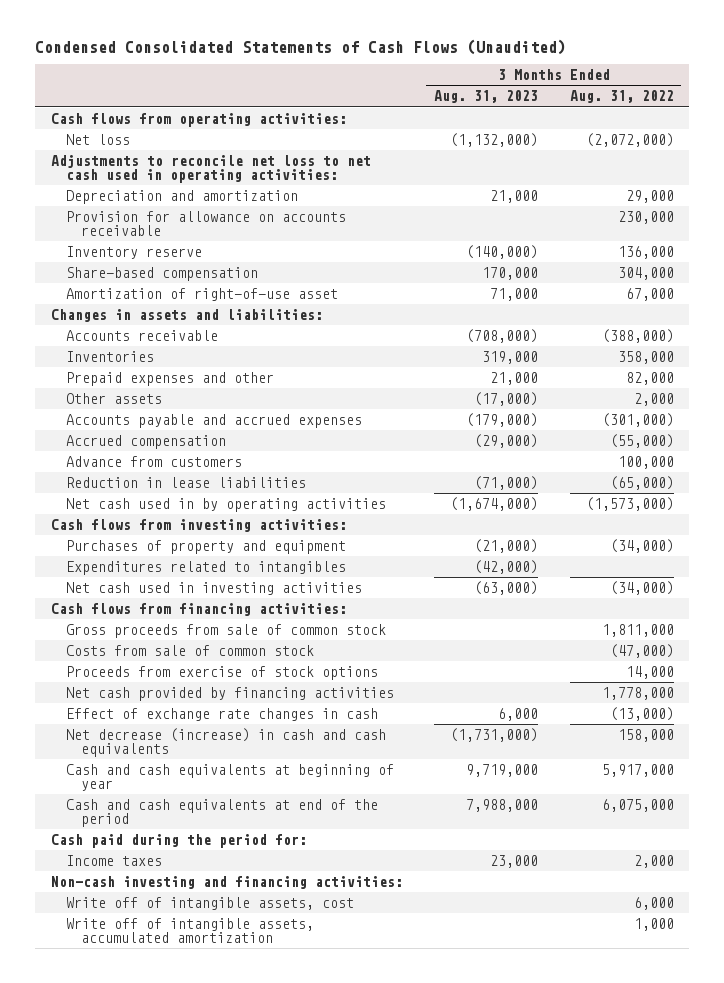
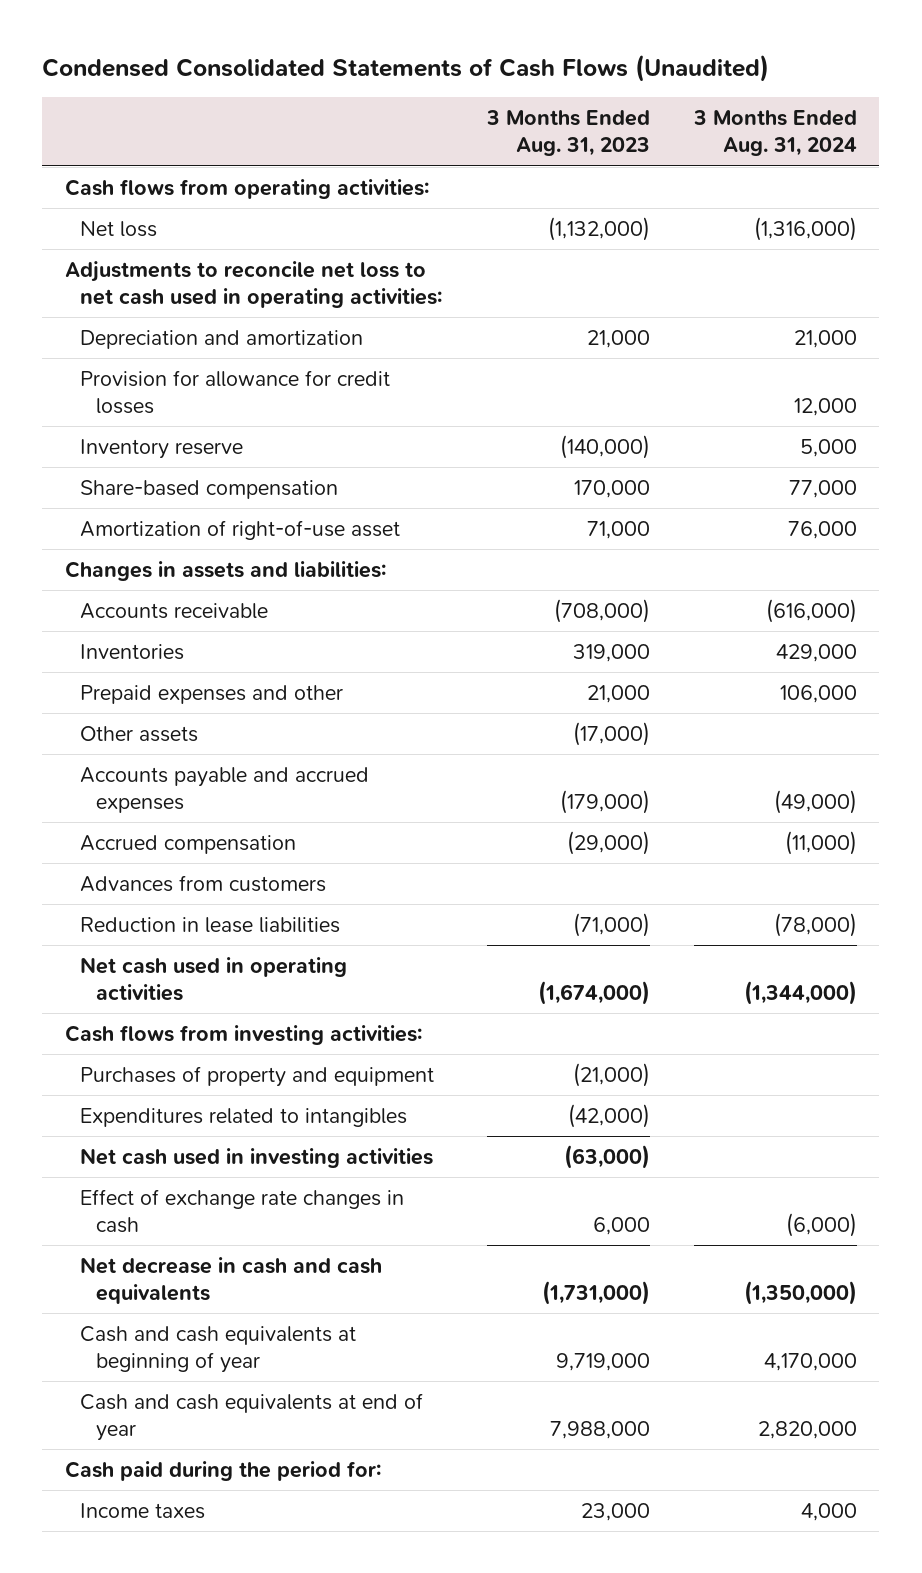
- | 3 Months Ended Aug. 31, 2023 | 3 Months Ended Aug. 31, 2022
+ | 3 Months Ended Aug. 31, 2023 | 3 Months Ended Aug. 31, 2024
- Provision for allowance on accounts receivable | | 230,000
+ Provision for allowance for credit losses | | 12,000
- Advance from customers | | 100,000
+ Advances from customers
- Net cash used in by operating activities | (1,674,000) | (1,573,000)
+ Net cash used in operating activities | (1,674,000) | (1,344,000)
- Cash flows from financing activities:
- Gross proceeds from sale of common stock | | 1,811,000
- Costs from sale of common stock | | (47,000)
- Proceeds from exercise of stock options | | 14,000
- Net cash provided by financing activities | | 1,778,000
- Net decrease (increase) in cash and cash equivalents | (1,731,000) | 158,000
+ Net decrease in cash and cash equivalents | (1,731,000) | (1,350,000)
- Cash and cash equivalents at end of the period | 7,988,000 | 6,075,000
+ Cash and cash equivalents at end of year | 7,988,000 | 2,820,000
- Non-cash investing and financing activities:
- Write off of intangible assets, cost | | 6,000
- Write off of intangible assets, accumulated amortization | | 1,000

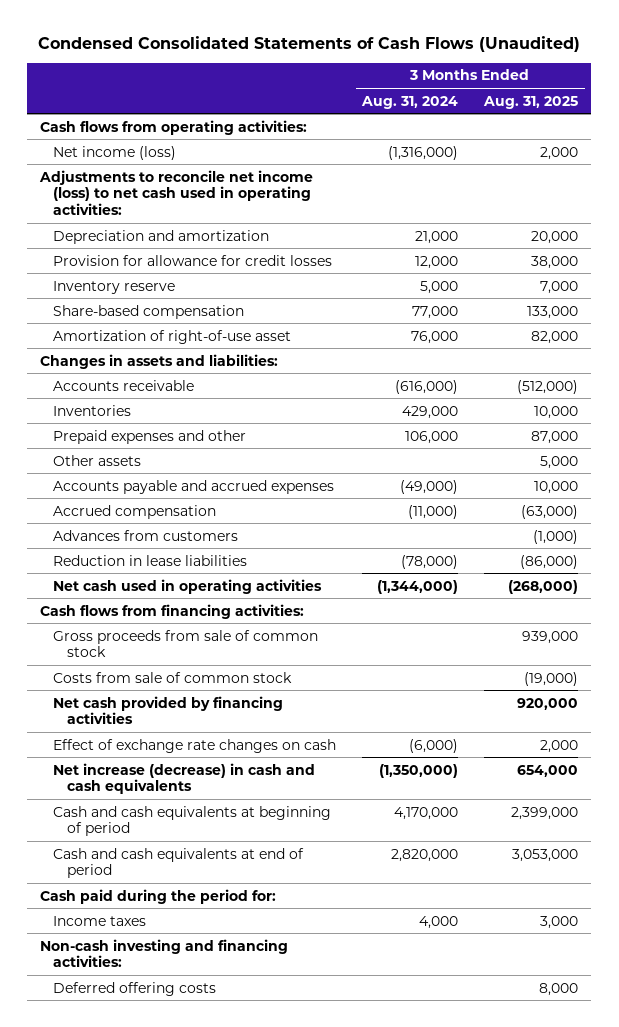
- | 3 Months Ended Aug. 31, 2023 | 3 Months Ended Aug. 31, 2024
+ | 3 Months Ended Aug. 31, 2024 | 3 Months Ended Aug. 31, 2025
- Net loss | (1,132,000) | (1,316,000)
- Adjustments to reconcile net loss to net cash used in operating activities:
+ Net income (loss) | (1,316,000) | 2,000
+ Adjustments to reconcile net income (loss) to net cash used in operating activities:
- Cash flows from investing activities:
- Purchases of property and equipment | (21,000) |
- Expenditures related to intangibles | (42,000) |
- Net cash used in investing activities | (63,000) |
- Effect of exchange rate changes in cash | 6,000 | (6,000)
- Net decrease in cash and cash equivalents | (1,731,000) | (1,350,000)
- Cash and cash equivalents at beginning of year | 9,719,000 | 4,170,000
- Cash and cash equivalents at end of year | 7,988,000 | 2,820,000
+ Cash flows from financing activities:
+ Gross proceeds from sale of common stock | | 939,000
+ Costs from sale of common stock | | (19,000)
+ Net cash provided by financing activities | | 920,000
+ Effect of exchange rate changes on cash | (6,000) | 2,000
+ Net increase (decrease) in cash and cash equivalents | (1,350,000) | 654,000
+ Cash and cash equivalents at beginning of period | 4,170,000 | 2,399,000
+ Cash and cash equivalents at end of period | 2,820,000 | 3,053,000
+ Non-cash investing and financing activities:
+ Deferred offering costs | | 8,000

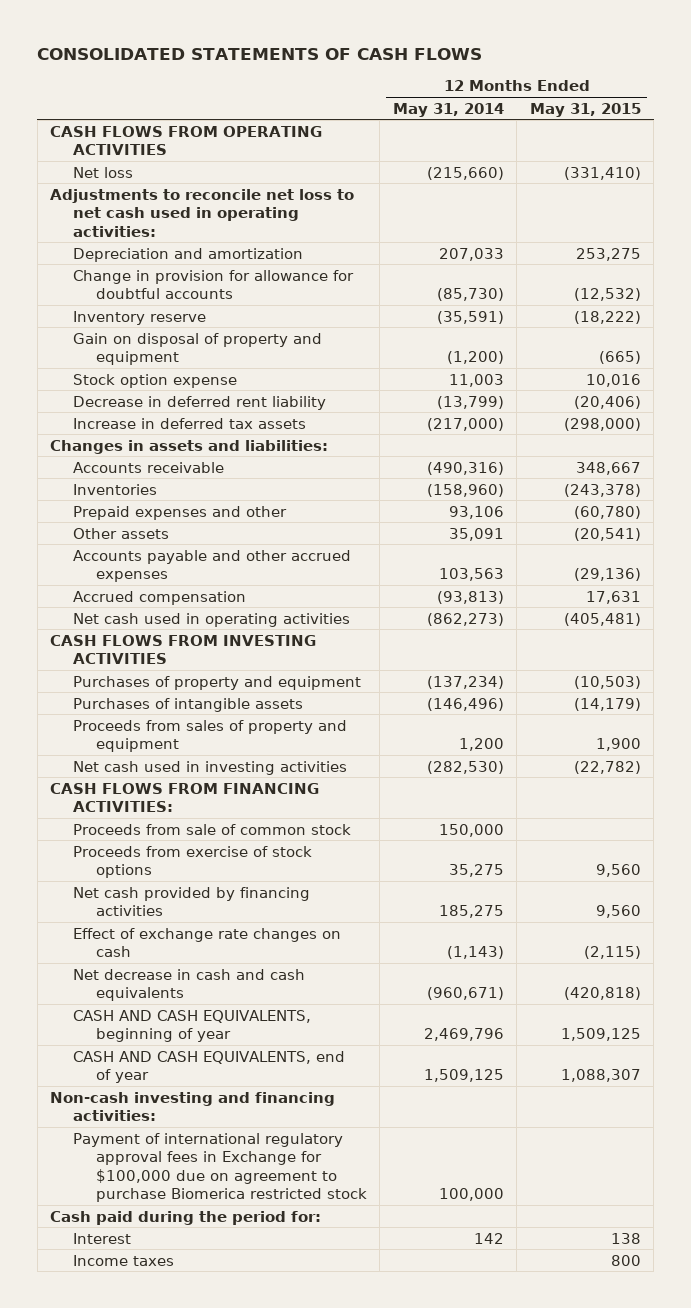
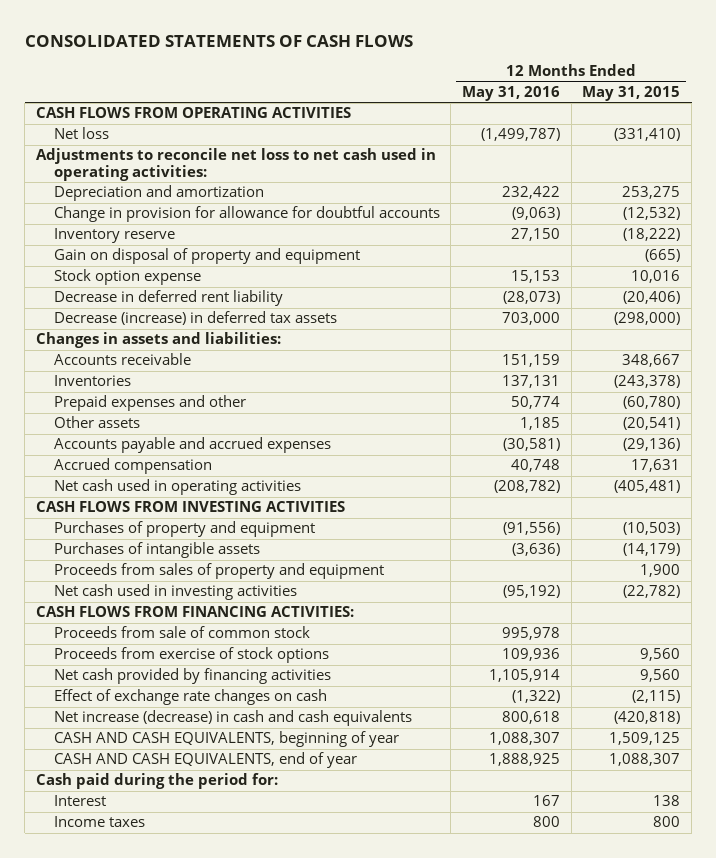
- | 12 Months Ended May 31, 2014 | 12 Months Ended May 31, 2015
+ | 12 Months Ended May 31, 2016 | 12 Months Ended May 31, 2015
- Increase in deferred tax assets | (217,000) | (298,000)
+ Decrease (increase) in deferred tax assets | 703,000 | (298,000)
- Accounts payable and other accrued expenses | 103,563 | (29,136)
+ Accounts payable and accrued expenses | (30,581) | (29,136)
- Net decrease in cash and cash equivalents | (960,671) | (420,818)
+ Net increase (decrease) in cash and cash equivalents | 800,618 | (420,818)
- Non-cash investing and financing activities:
- Payment of international regulatory approval fees in Exchange for $100,000 due on agreement to purchase Biomerica restricted stock | 100,000 |

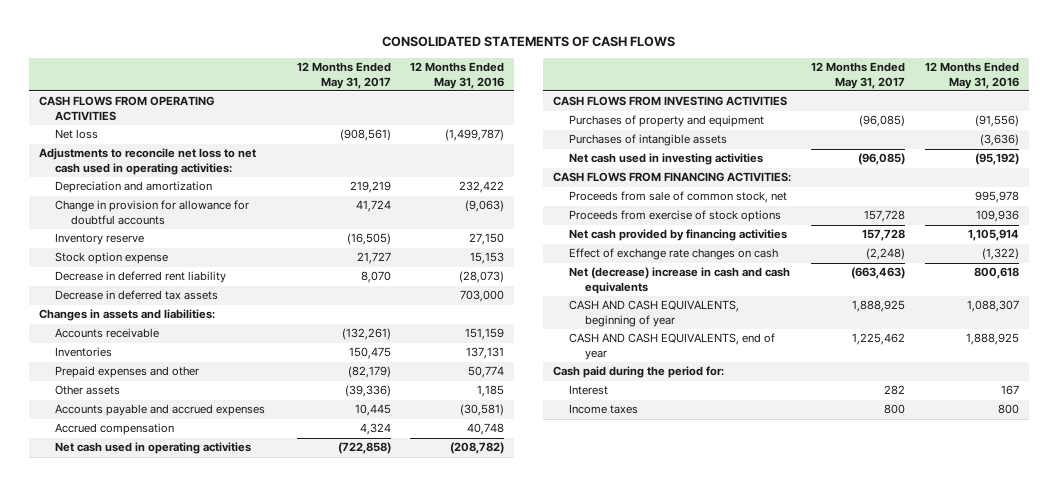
- | 12 Months Ended May 31, 2016 | 12 Months Ended May 31, 2015
+ | 12 Months Ended May 31, 2017 | 12 Months Ended May 31, 2016
- Gain on disposal of property and equipment | | (665)
- Decrease (increase) in deferred tax assets | 703,000 | (298,000)
+ Decrease in deferred tax assets | | 703,000
- Proceeds from sales of property and equipment | | 1,900
- Proceeds from sale of common stock | 995,978 |
+ Proceeds from sale of common stock, net | | 995,978
- Net increase (decrease) in cash and cash equivalents | 800,618 | (420,818)
+ Net (decrease) increase in cash and cash equivalents | (663,463) | 800,618

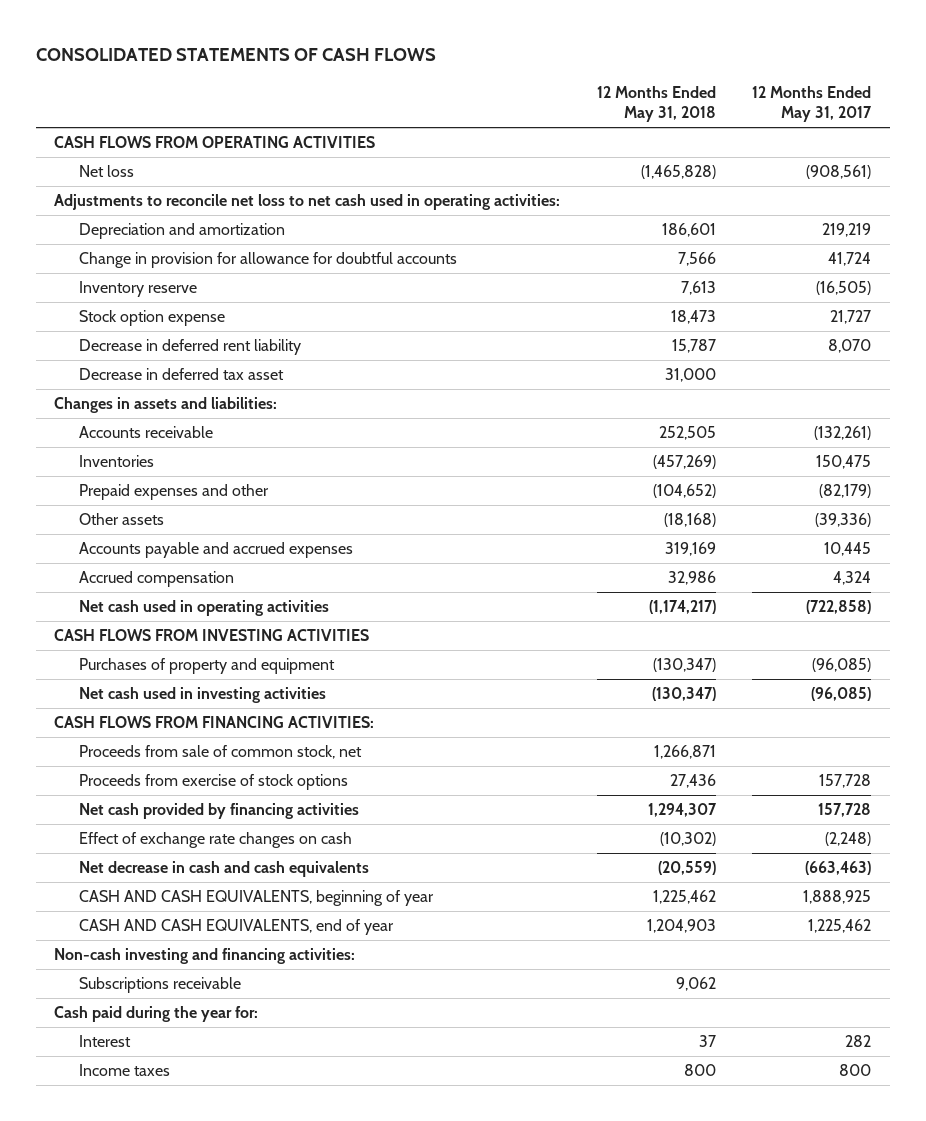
- | 12 Months Ended May 31, 2017 | 12 Months Ended May 31, 2016
+ | 12 Months Ended May 31, 2018 | 12 Months Ended May 31, 2017
- Decrease in deferred tax assets | | 703,000
+ Decrease in deferred tax asset | 31,000 |
- Purchases of intangible assets | | (3,636)
- Net (decrease) increase in cash and cash equivalents | (663,463) | 800,618
+ Net decrease in cash and cash equivalents | (20,559) | (663,463)
- Cash paid during the period for:
+ Non-cash investing and financing activities:
+ Subscriptions receivable | 9,062 |
+ Cash paid during the year for:

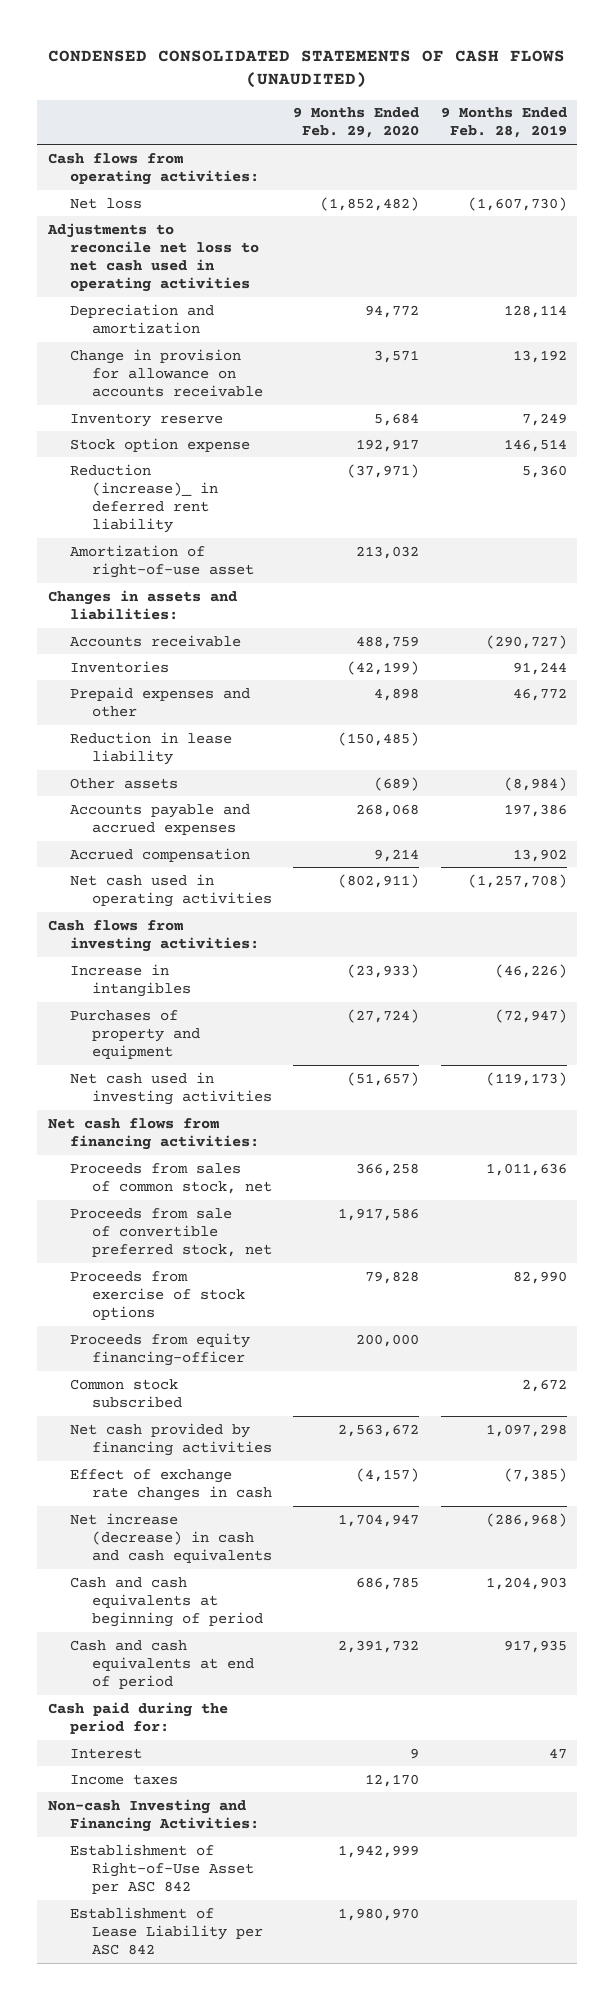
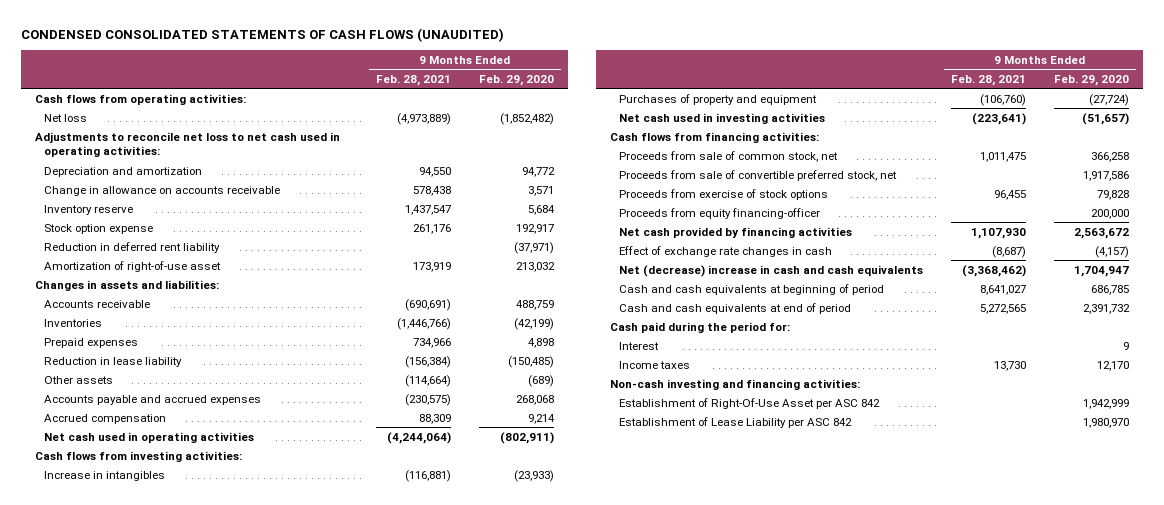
- | 9 Months Ended Feb. 29, 2020 | 9 Months Ended Feb. 28, 2019
+ | 9 Months Ended Feb. 28, 2021 | 9 Months Ended Feb. 29, 2020
- Adjustments to reconcile net loss to net cash used in operating activities
+ Adjustments to reconcile net loss to net cash used in operating activities:
- Change in provision for allowance on accounts receivable | 3,571 | 13,192
+ Change in allowance on accounts receivable | 578,438 | 3,571
- Reduction (increase)_ in deferred rent liability | (37,971) | 5,360
+ Reduction in deferred rent liability | | (37,971)
- Prepaid expenses and other | 4,898 | 46,772
+ Prepaid expenses | 734,966 | 4,898
- Net cash flows from financing activities:
- Proceeds from sales of common stock, net | 366,258 | 1,011,636
+ Cash flows from financing activities:
+ Proceeds from sale of common stock, net | 1,011,475 | 366,258
- Common stock subscribed | | 2,672
- Net increase (decrease) in cash and cash equivalents | 1,704,947 | (286,968)
+ Net (decrease) increase in cash and cash equivalents | (3,368,462) | 1,704,947
- Non-cash Investing and Financing Activities:
- Establishment of Right-of-Use Asset per ASC 842 | 1,942,999 |
+ Non-cash investing and financing activities:
+ Establishment of Right-Of-Use Asset per ASC 842 | | 1,942,999

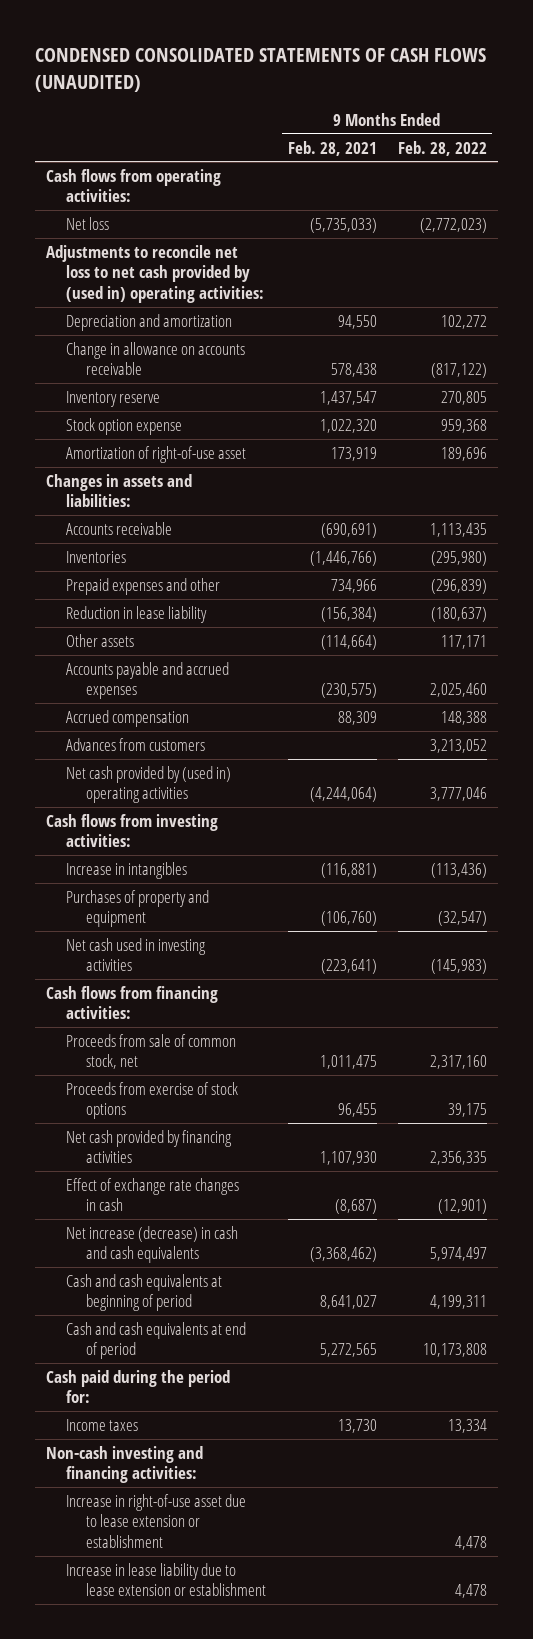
- | 9 Months Ended Feb. 28, 2021 | 9 Months Ended Feb. 29, 2020
+ | 9 Months Ended Feb. 28, 2021 | 9 Months Ended Feb. 28, 2022
- Net loss | (4,973,889) | (1,852,482)
- Adjustments to reconcile net loss to net cash used in operating activities:
+ Net loss | (5,735,033) | (2,772,023)
+ Adjustments to reconcile net loss to net cash provided by (used in) operating activities:
- Stock option expense | 261,176 | 192,917
- Reduction in deferred rent liability | | (37,971)
+ Stock option expense | 1,022,320 | 959,368
- Prepaid expenses | 734,966 | 4,898
+ Prepaid expenses and other | 734,966 | (296,839)
- Net cash used in operating activities | (4,244,064) | (802,911)
+ Advances from customers | | 3,213,052
+ Net cash provided by (used in) operating activities | (4,244,064) | 3,777,046
- Proceeds from sale of convertible preferred stock, net | | 1,917,586
- Proceeds from equity financing-officer | | 200,000
- Net (decrease) increase in cash and cash equivalents | (3,368,462) | 1,704,947
+ Net increase (decrease) in cash and cash equivalents | (3,368,462) | 5,974,497
- Interest | | 9
- Establishment of Right-Of-Use Asset per ASC 842 | | 1,942,999
- Establishment of Lease Liability per ASC 842 | | 1,980,970
+ Increase in right-of-use asset due to lease extension or establishment | | 4,478
+ Increase in lease liability due to lease extension or establishment | | 4,478

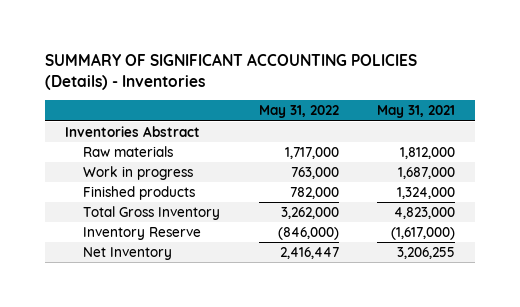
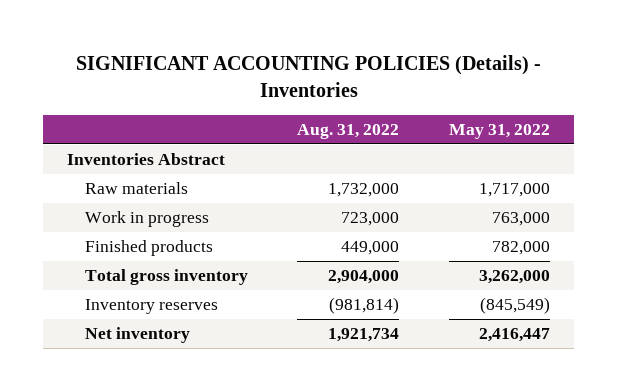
- SUMMARY OF SIGNIFICANT ACCOUNTING POLICIES (Details) - Inventories
+ SIGNIFICANT ACCOUNTING POLICIES (Details) - Inventories
- | May 31, 2022 | May 31, 2021
+ | Aug. 31, 2022 | May 31, 2022
- Total Gross Inventory | 3,262,000 | 4,823,000
- Inventory Reserve | (846,000) | (1,617,000)
- Net Inventory | 2,416,447 | 3,206,255
+ Total gross inventory | 2,904,000 | 3,262,000
+ Inventory reserves | (981,814) | (845,549)
+ Net inventory | 1,921,734 | 2,416,447

